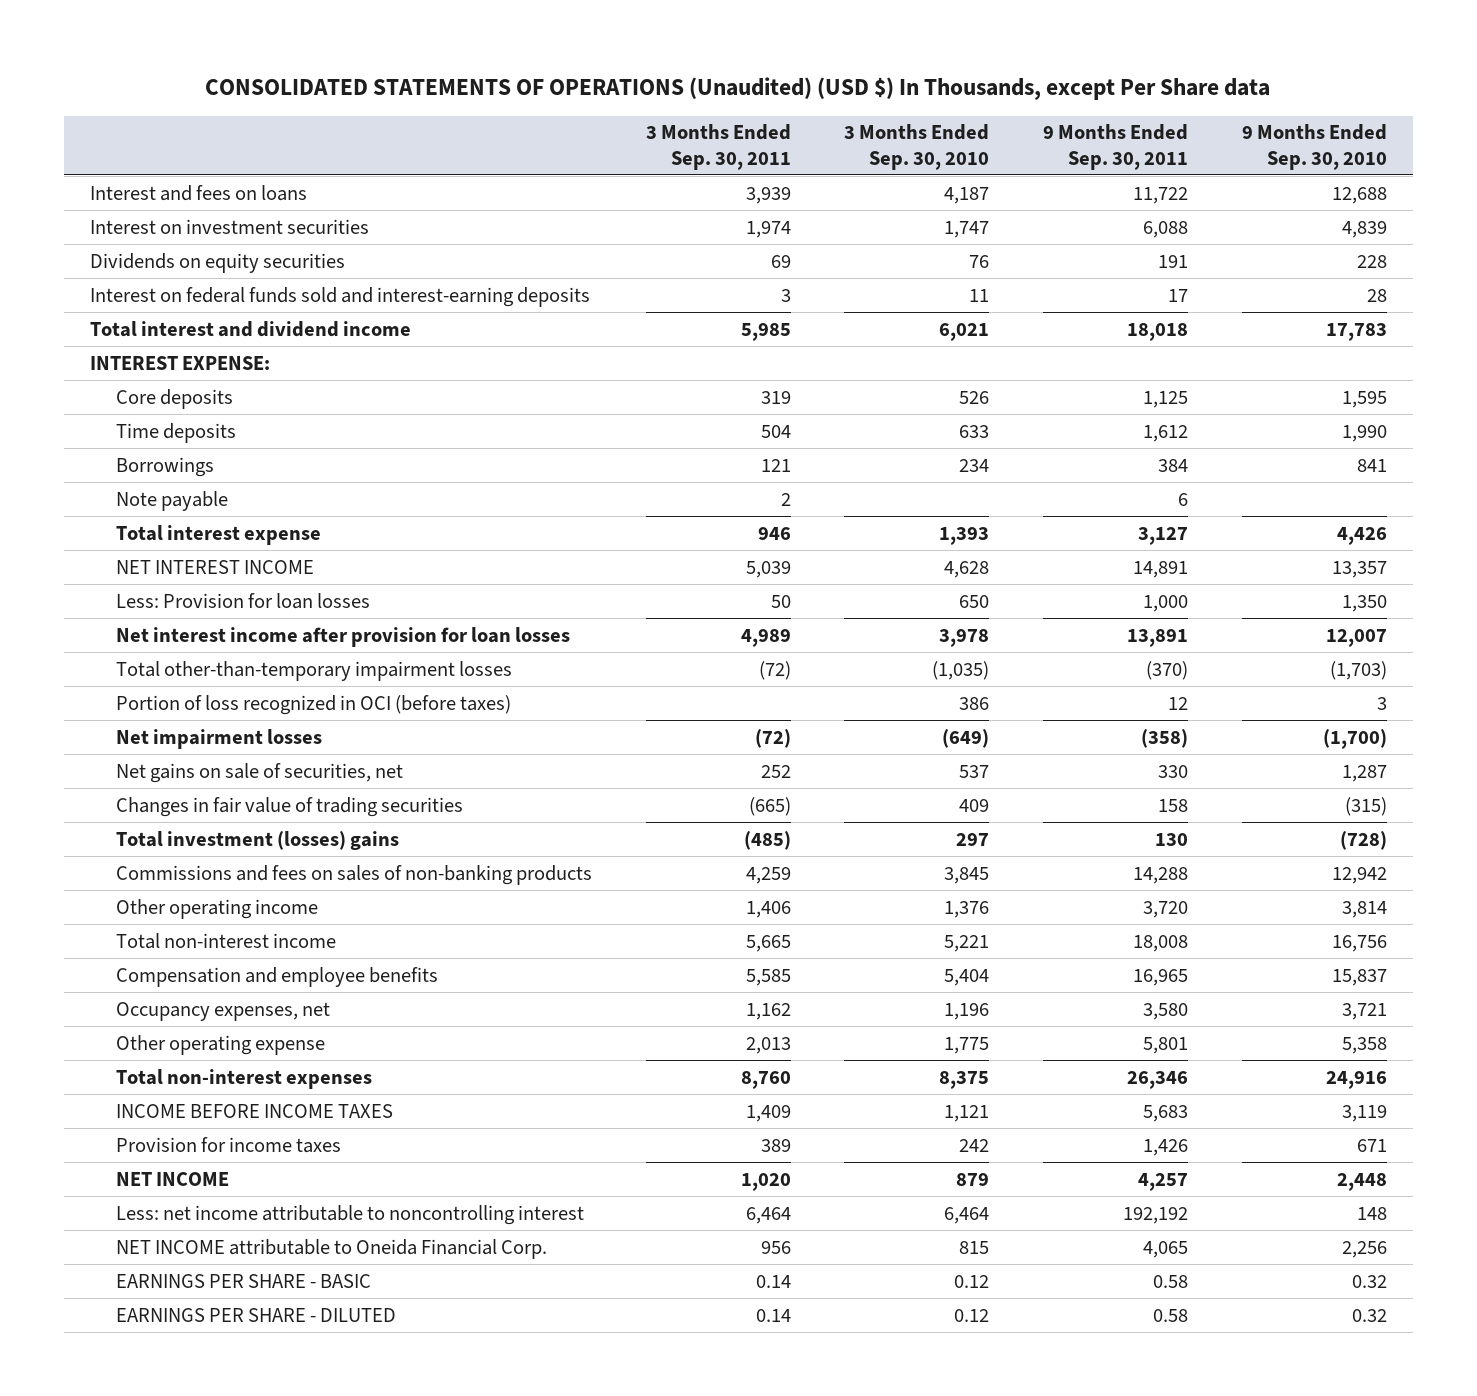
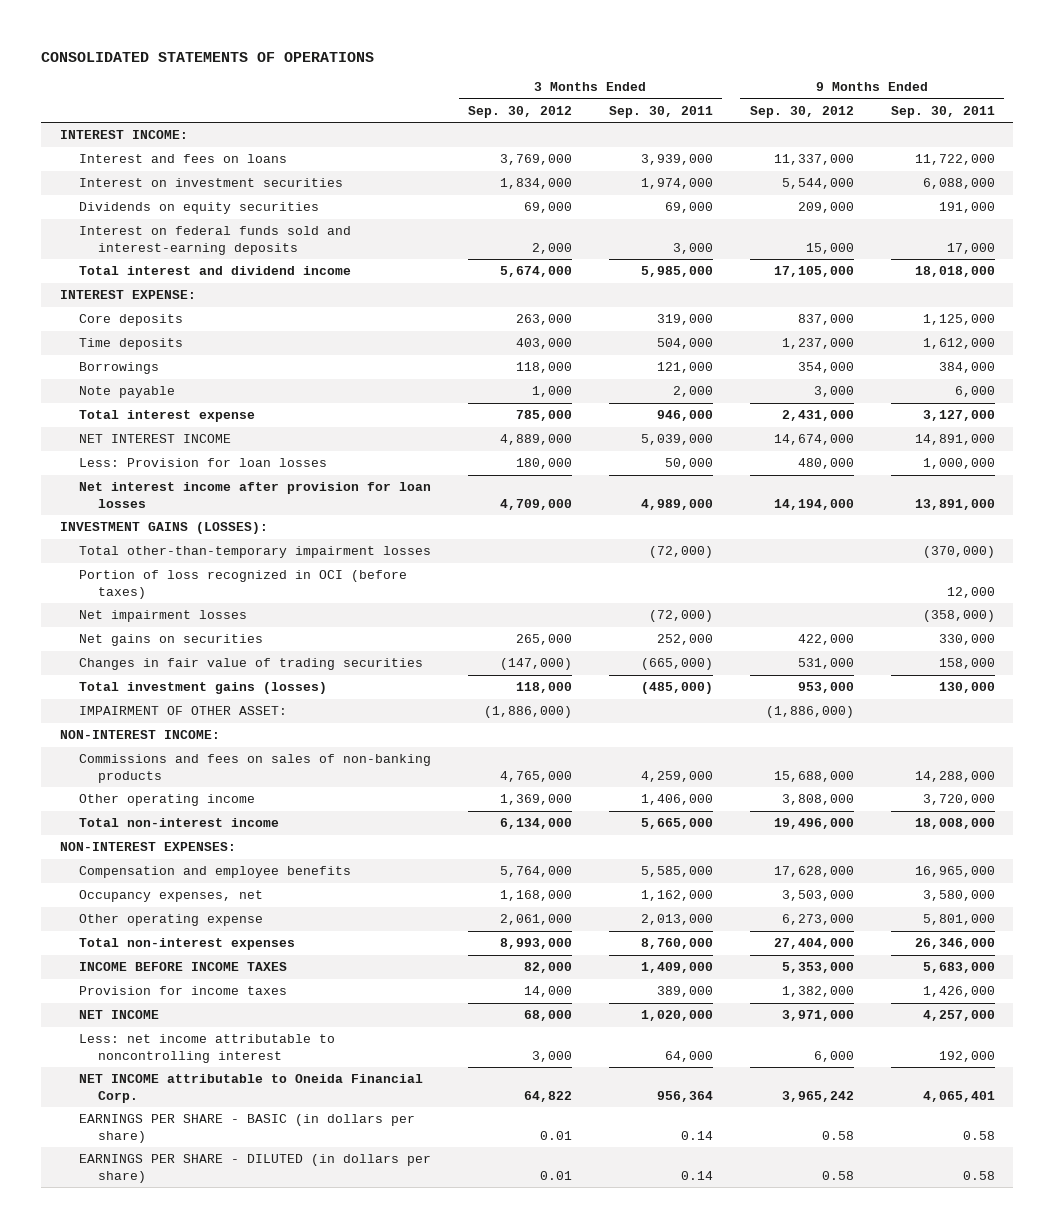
- CONSOLIDATED STATEMENTS OF OPERATIONS (Unaudited) (USD $) In Thousands, except Per Share data
+ CONSOLIDATED STATEMENTS OF OPERATIONS
- | 3 Months Ended Sep. 30, 2011 | 3 Months Ended Sep. 30, 2010 | 9 Months Ended Sep. 30, 2011 | 9 Months Ended Sep. 30, 2010
+ | 3 Months Ended Sep. 30, 2012 | 3 Months Ended Sep. 30, 2011 | 9 Months Ended Sep. 30, 2012 | 9 Months Ended Sep. 30, 2011
- Interest and fees on loans | 3,939 | 4,187 | 11,722 | 12,688
- Interest on investment securities | 1,974 | 1,747 | 6,088 | 4,839
- Dividends on equity securities | 69 | 76 | 191 | 228
- Interest on federal funds sold and interest-earning deposits | 3 | 11 | 17 | 28
- Total interest and dividend income | 5,985 | 6,021 | 18,018 | 17,783
+ INTEREST INCOME:
+ Interest and fees on loans | 3,769,000 | 3,939,000 | 11,337,000 | 11,722,000
+ Interest on investment securities | 1,834,000 | 1,974,000 | 5,544,000 | 6,088,000
+ Dividends on equity securities | 69,000 | 69,000 | 209,000 | 191,000
+ Interest on federal funds sold and interest-earning deposits | 2,000 | 3,000 | 15,000 | 17,000
+ Total interest and dividend income | 5,674,000 | 5,985,000 | 17,105,000 | 18,018,000
- Core deposits | 319 | 526 | 1,125 | 1,595
- Time deposits | 504 | 633 | 1,612 | 1,990
- Borrowings | 121 | 234 | 384 | 841
- Note payable | 2 | | 6 |
- Total interest expense | 946 | 1,393 | 3,127 | 4,426
- NET INTEREST INCOME | 5,039 | 4,628 | 14,891 | 13,357
- Less: Provision for loan losses | 50 | 650 | 1,000 | 1,350
- Net interest income after provision for loan losses | 4,989 | 3,978 | 13,891 | 12,007
- Total other-than-temporary impairment losses | (72) | (1,035) | (370) | (1,703)
- Portion of loss recognized in OCI (before taxes) | | 386 | 12 | 3
- Net impairment losses | (72) | (649) | (358) | (1,700)
- Net gains on sale of securities, net | 252 | 537 | 330 | 1,287
- Changes in fair value of trading securities | (665) | 409 | 158 | (315)
- Total investment (losses) gains | (485) | 297 | 130 | (728)
- Commissions and fees on sales of non-banking products | 4,259 | 3,845 | 14,288 | 12,942
- Other operating income | 1,406 | 1,376 | 3,720 | 3,814
- Total non-interest income | 5,665 | 5,221 | 18,008 | 16,756
- Compensation and employee benefits | 5,585 | 5,404 | 16,965 | 15,837
- Occupancy expenses, net | 1,162 | 1,196 | 3,580 | 3,721
- Other operating expense | 2,013 | 1,775 | 5,801 | 5,358
- Total non-interest expenses | 8,760 | 8,375 | 26,346 | 24,916
- INCOME BEFORE INCOME TAXES | 1,409 | 1,121 | 5,683 | 3,119
- Provision for income taxes | 389 | 242 | 1,426 | 671
- NET INCOME | 1,020 | 879 | 4,257 | 2,448
- Less: net income attributable to noncontrolling interest | 6,464 | 6,464 | 192,192 | 148
- NET INCOME attributable to Oneida Financial Corp. | 956 | 815 | 4,065 | 2,256
- EARNINGS PER SHARE - BASIC | 0.14 | 0.12 | 0.58 | 0.32
- EARNINGS PER SHARE - DILUTED | 0.14 | 0.12 | 0.58 | 0.32
+ Core deposits | 263,000 | 319,000 | 837,000 | 1,125,000
+ Time deposits | 403,000 | 504,000 | 1,237,000 | 1,612,000
+ Borrowings | 118,000 | 121,000 | 354,000 | 384,000
+ Note payable | 1,000 | 2,000 | 3,000 | 6,000
+ Total interest expense | 785,000 | 946,000 | 2,431,000 | 3,127,000
+ NET INTEREST INCOME | 4,889,000 | 5,039,000 | 14,674,000 | 14,891,000
+ Less: Provision for loan losses | 180,000 | 50,000 | 480,000 | 1,000,000
+ Net interest income after provision for loan losses | 4,709,000 | 4,989,000 | 14,194,000 | 13,891,000
+ INVESTMENT GAINS (LOSSES):
+ Total other-than-temporary impairment losses | | (72,000) | | (370,000)
+ Portion of loss recognized in OCI (before taxes) | | | | 12,000
+ Net impairment losses | | (72,000) | | (358,000)
+ Net gains on securities | 265,000 | 252,000 | 422,000 | 330,000
+ Changes in fair value of trading securities | (147,000) | (665,000) | 531,000 | 158,000
+ Total investment gains (losses) | 118,000 | (485,000) | 953,000 | 130,000
+ IMPAIRMENT OF OTHER ASSET: | (1,886,000) | | (1,886,000) |
+ NON-INTEREST INCOME:
+ Commissions and fees on sales of non-banking products | 4,765,000 | 4,259,000 | 15,688,000 | 14,288,000
+ Other operating income | 1,369,000 | 1,406,000 | 3,808,000 | 3,720,000
+ Total non-interest income | 6,134,000 | 5,665,000 | 19,496,000 | 18,008,000
+ NON-INTEREST EXPENSES:
+ Compensation and employee benefits | 5,764,000 | 5,585,000 | 17,628,000 | 16,965,000
+ Occupancy expenses, net | 1,168,000 | 1,162,000 | 3,503,000 | 3,580,000
+ Other operating expense | 2,061,000 | 2,013,000 | 6,273,000 | 5,801,000
+ Total non-interest expenses | 8,993,000 | 8,760,000 | 27,404,000 | 26,346,000
+ INCOME BEFORE INCOME TAXES | 82,000 | 1,409,000 | 5,353,000 | 5,683,000
+ Provision for income taxes | 14,000 | 389,000 | 1,382,000 | 1,426,000
+ NET INCOME | 68,000 | 1,020,000 | 3,971,000 | 4,257,000
+ Less: net income attributable to noncontrolling interest | 3,000 | 64,000 | 6,000 | 192,000
+ NET INCOME attributable to Oneida Financial Corp. | 64,822 | 956,364 | 3,965,242 | 4,065,401
+ EARNINGS PER SHARE - BASIC (in dollars per share) | 0.01 | 0.14 | 0.58 | 0.58
+ EARNINGS PER SHARE - DILUTED (in dollars per share) | 0.01 | 0.14 | 0.58 | 0.58

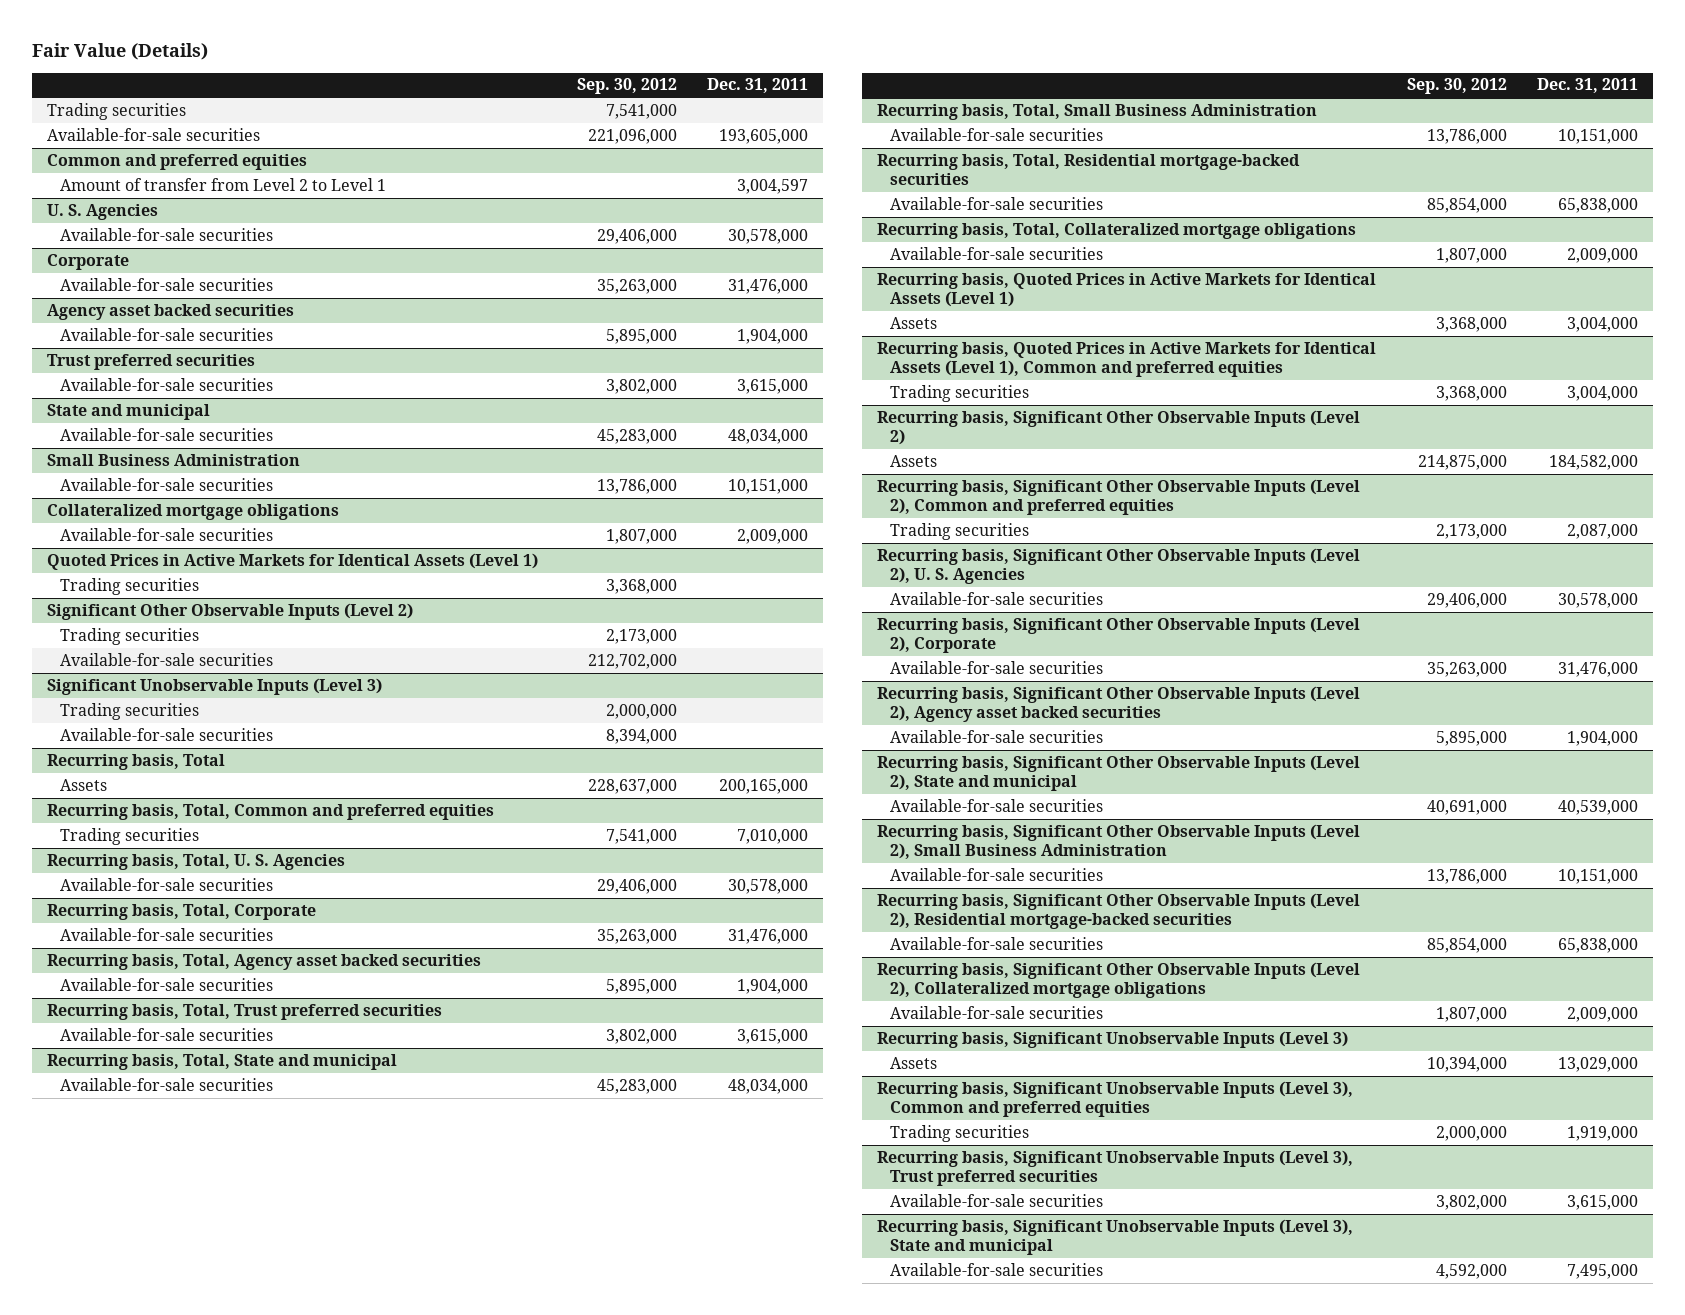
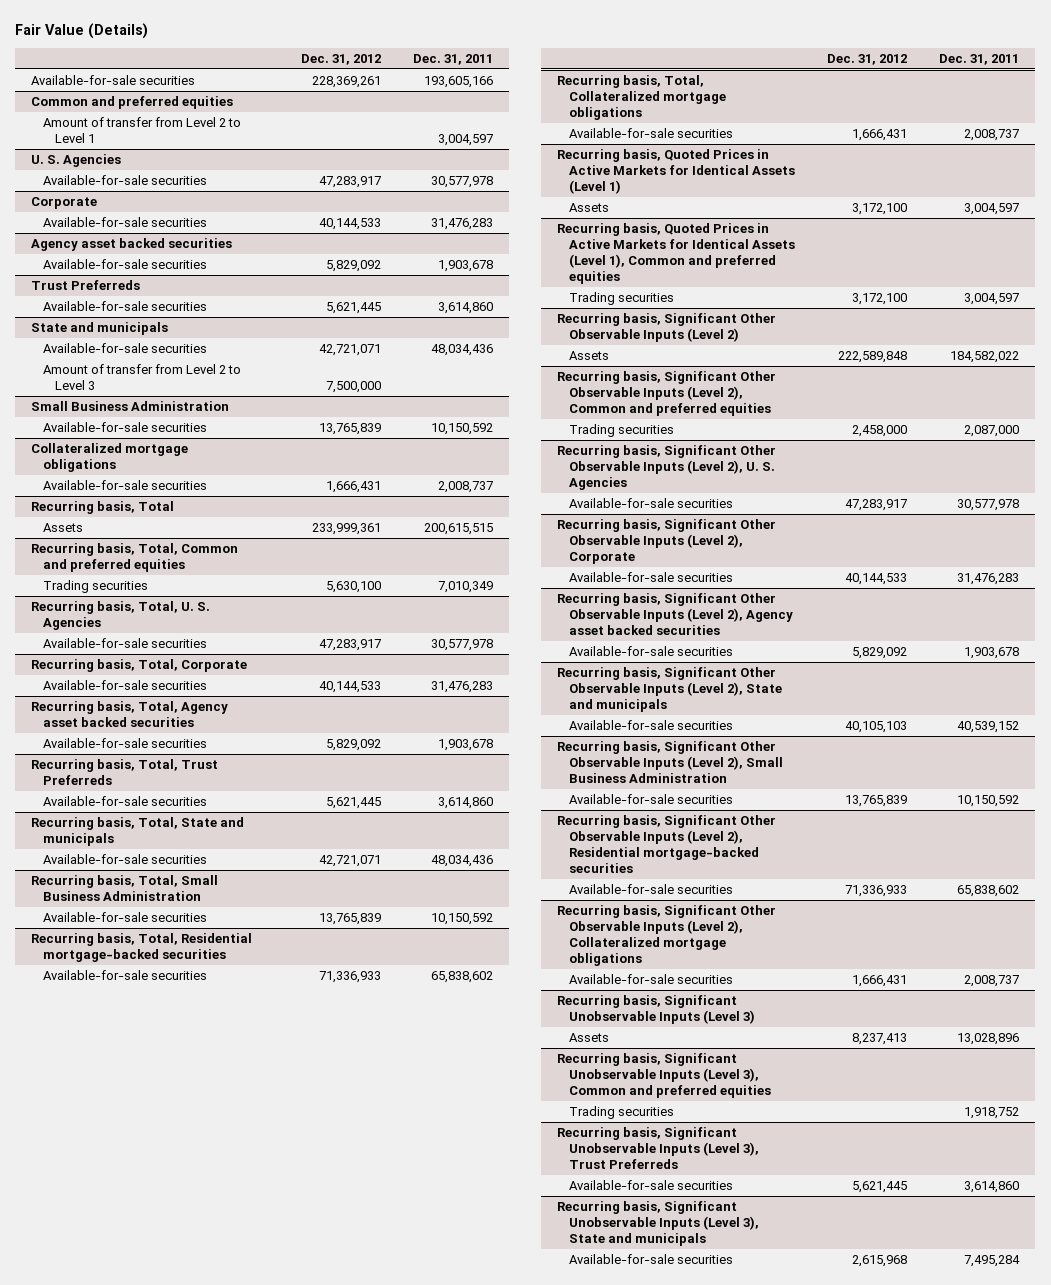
- | Sep. 30, 2012 | Dec. 31, 2011
+ | Dec. 31, 2012 | Dec. 31, 2011
- Trading securities | 7,541,000 |
- Available-for-sale securities | 221,096,000 | 193,605,000
+ Available-for-sale securities | 228,369,261 | 193,605,166
@ U. S. Agencies
- Available-for-sale securities | 29,406,000 | 30,578,000
+ Available-for-sale securities | 47,283,917 | 30,577,978
@ Corporate
- Available-for-sale securities | 35,263,000 | 31,476,000
+ Available-for-sale securities | 40,144,533 | 31,476,283
@ Agency asset backed securities
- Available-for-sale securities | 5,895,000 | 1,904,000
- Trust preferred securities
- Available-for-sale securities | 3,802,000 | 3,615,000
- State and municipal
- Available-for-sale securities | 45,283,000 | 48,034,000
@ Agency asset backed securities
+ Available-for-sale securities | 5,829,092 | 1,903,678
+ Trust Preferreds
+ Available-for-sale securities | 5,621,445 | 3,614,860
+ State and municipals
+ Available-for-sale securities | 42,721,071 | 48,034,436
+ Amount of transfer from Level 2 to Level 3 | 7,500,000 |
@ Small Business Administration
- Available-for-sale securities | 13,786,000 | 10,151,000
+ Available-for-sale securities | 13,765,839 | 10,150,592
@ Collateralized mortgage obligations
- Available-for-sale securities | 1,807,000 | 2,009,000
- Quoted Prices in Active Markets for Identical Assets (Level 1)
- Trading securities | 3,368,000 |
- Significant Other Observable Inputs (Level 2)
- Trading securities | 2,173,000 |
- Available-for-sale securities | 212,702,000 |
- Significant Unobservable Inputs (Level 3)
- Trading securities | 2,000,000 |
- Available-for-sale securities | 8,394,000 |
@ Collateralized mortgage obligations
+ Available-for-sale securities | 1,666,431 | 2,008,737
@ Recurring basis, Total
- Assets | 228,637,000 | 200,165,000
+ Assets | 233,999,361 | 200,615,515
@ Recurring basis, Total, Common and preferred equities
- Trading securities | 7,541,000 | 7,010,000
+ Trading securities | 5,630,100 | 7,010,349
@ Recurring basis, Total, U. S. Agencies
- Available-for-sale securities | 29,406,000 | 30,578,000
+ Available-for-sale securities | 47,283,917 | 30,577,978
@ Recurring basis, Total, Corporate
- Available-for-sale securities | 35,263,000 | 31,476,000
+ Available-for-sale securities | 40,144,533 | 31,476,283
@ Recurring basis, Total, Agency asset backed securities
- Available-for-sale securities | 5,895,000 | 1,904,000
- Recurring basis, Total, Trust preferred securities
- Available-for-sale securities | 3,802,000 | 3,615,000
- Recurring basis, Total, State and municipal
- Available-for-sale securities | 45,283,000 | 48,034,000
@ Recurring basis, Total, Agency asset backed securities
+ Available-for-sale securities | 5,829,092 | 1,903,678
+ Recurring basis, Total, Trust Preferreds
+ Available-for-sale securities | 5,621,445 | 3,614,860
+ Recurring basis, Total, State and municipals
+ Available-for-sale securities | 42,721,071 | 48,034,436
@ Recurring basis, Total, Small Business Administration
- Available-for-sale securities | 13,786,000 | 10,151,000
+ Available-for-sale securities | 13,765,839 | 10,150,592
@ Recurring basis, Total, Residential mortgage-backed securities
- Available-for-sale securities | 85,854,000 | 65,838,000
+ Available-for-sale securities | 71,336,933 | 65,838,602
@ Recurring basis, Total, Collateralized mortgage obligations
- Available-for-sale securities | 1,807,000 | 2,009,000
+ Available-for-sale securities | 1,666,431 | 2,008,737
@ Recurring basis, Quoted Prices in Active Markets for Identical Assets (Level 1)
- Assets | 3,368,000 | 3,004,000
+ Assets | 3,172,100 | 3,004,597
@ Recurring basis, Quoted Prices in Active Markets for Identical Assets (Level 1), Common and preferred equities
- Trading securities | 3,368,000 | 3,004,000
+ Trading securities | 3,172,100 | 3,004,597
@ Recurring basis, Significant Other Observable Inputs (Level 2)
- Assets | 214,875,000 | 184,582,000
+ Assets | 222,589,848 | 184,582,022
@ Recurring basis, Significant Other Observable Inputs (Level 2), U. S. Agencies
- Available-for-sale securities | 29,406,000 | 30,578,000
+ Available-for-sale securities | 47,283,917 | 30,577,978
@ Recurring basis, Significant Other Observable Inputs (Level 2), Corporate
- Available-for-sale securities | 35,263,000 | 31,476,000
+ Available-for-sale securities | 40,144,533 | 31,476,283
@ Recurring basis, Significant Other Observable Inputs (Level 2), Agency asset backed securities
- Available-for-sale securities | 5,895,000 | 1,904,000
- Recurring basis, Significant Other Observable Inputs (Level 2), State and municipal
- Available-for-sale securities | 40,691,000 | 40,539,000
@ Recurring basis, Significant Other Observable Inputs (Level 2), Agency asset backed securities
+ Available-for-sale securities | 5,829,092 | 1,903,678
+ Recurring basis, Significant Other Observable Inputs (Level 2), State and municipals
+ Available-for-sale securities | 40,105,103 | 40,539,152
@ Recurring basis, Significant Other Observable Inputs (Level 2), Small Business Administration
- Available-for-sale securities | 13,786,000 | 10,151,000
+ Available-for-sale securities | 13,765,839 | 10,150,592
@ Recurring basis, Significant Other Observable Inputs (Level 2), Residential mortgage-backed securities
- Available-for-sale securities | 85,854,000 | 65,838,000
+ Available-for-sale securities | 71,336,933 | 65,838,602
@ Recurring basis, Significant Other Observable Inputs (Level 2), Collateralized mortgage obligations
- Available-for-sale securities | 1,807,000 | 2,009,000
+ Available-for-sale securities | 1,666,431 | 2,008,737
@ Recurring basis, Significant Unobservable Inputs (Level 3)
- Assets | 10,394,000 | 13,029,000
+ Assets | 8,237,413 | 13,028,896
@ Recurring basis, Significant Unobservable Inputs (Level 3), Common and preferred equities
- Trading securities | 2,000,000 | 1,919,000
- Recurring basis, Significant Unobservable Inputs (Level 3), Trust preferred securities
- Available-for-sale securities | 3,802,000 | 3,615,000
- Recurring basis, Significant Unobservable Inputs (Level 3), State and municipal
- Available-for-sale securities | 4,592,000 | 7,495,000
@ Recurring basis, Significant Unobservable Inputs (Level 3), Common and preferred equities
+ Trading securities | | 1,918,752
+ Recurring basis, Significant Unobservable Inputs (Level 3), Trust Preferreds
+ Available-for-sale securities | 5,621,445 | 3,614,860
+ Recurring basis, Significant Unobservable Inputs (Level 3), State and municipals
+ Available-for-sale securities | 2,615,968 | 7,495,284

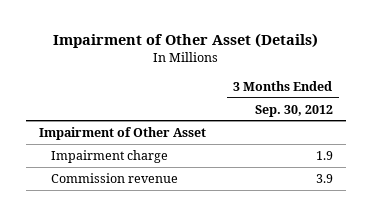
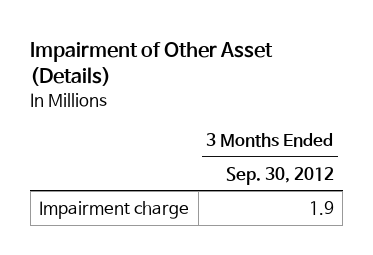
- Impairment of Other Asset
- Commission revenue | 3.9

